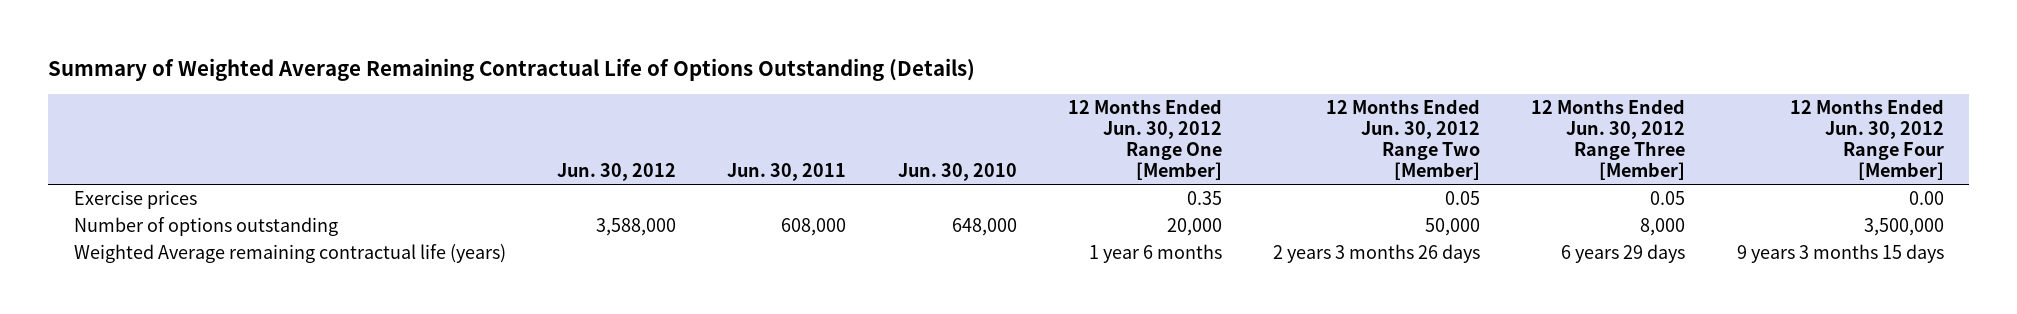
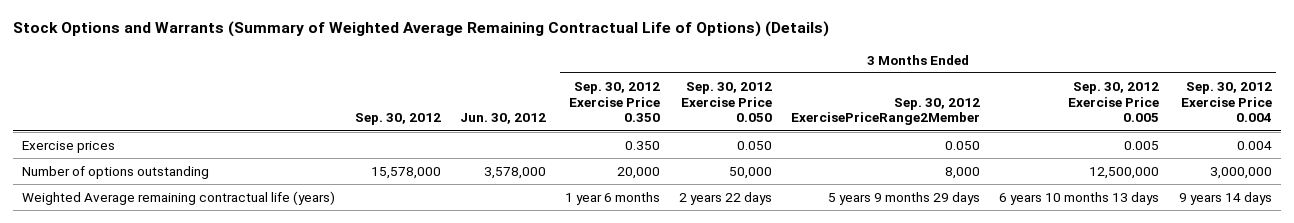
- Summary of Weighted Average Remaining Contractual Life of Options Outstanding (Details)
+ Stock Options and Warrants (Summary of Weighted Average Remaining Contractual Life of Options) (Details)
- | Jun. 30, 2012 | Jun. 30, 2011 | Jun. 30, 2010 | 12 Months Ended Jun. 30, 2012 Range One [Member] | 12 Months Ended Jun. 30, 2012 Range Two [Member] | 12 Months Ended Jun. 30, 2012 Range Three [Member] | 12 Months Ended Jun. 30, 2012 Range Four [Member]
+ | Sep. 30, 2012 | Jun. 30, 2012 | 3 Months Ended Sep. 30, 2012 Exercise Price 0.350 | 3 Months Ended Sep. 30, 2012 Exercise Price 0.050 | 3 Months Ended Sep. 30, 2012 ExercisePriceRange2Member | 3 Months Ended Sep. 30, 2012 Exercise Price 0.005 | 3 Months Ended Sep. 30, 2012 Exercise Price 0.004
- Number of options outstanding | 3,588,000 | 608,000 | 648,000 | 20,000 | 50,000 | 8,000 | 3,500,000
+ Number of options outstanding | 15,578,000 | 3,578,000 | 20,000 | 50,000 | 8,000 | 12,500,000 | 3,000,000

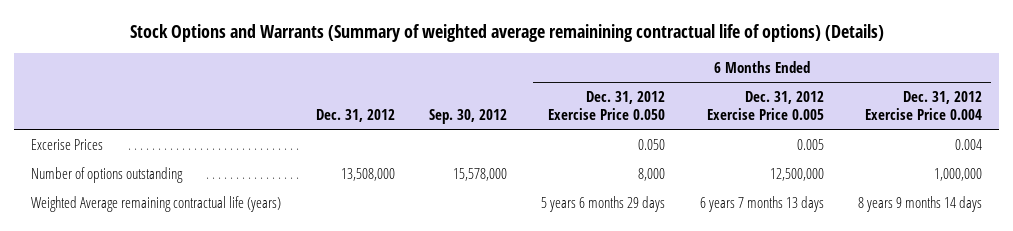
- Stock Options and Warrants (Summary of Weighted Average Remaining Contractual Life of Options) (Details)
+ Stock Options and Warrants (Summary of weighted average remainining contractual life of options) (Details)
- | Sep. 30, 2012 | Jun. 30, 2012 | 3 Months Ended Sep. 30, 2012 Exercise Price 0.350 | 3 Months Ended Sep. 30, 2012 Exercise Price 0.050 | 3 Months Ended Sep. 30, 2012 ExercisePriceRange2Member | 3 Months Ended Sep. 30, 2012 Exercise Price 0.005 | 3 Months Ended Sep. 30, 2012 Exercise Price 0.004
+ | Dec. 31, 2012 | Sep. 30, 2012 | 6 Months Ended Dec. 31, 2012 Exercise Price 0.050 | 6 Months Ended Dec. 31, 2012 Exercise Price 0.005 | 6 Months Ended Dec. 31, 2012 Exercise Price 0.004
- Exercise prices | | | 0.350 | 0.050 | 0.050 | 0.005 | 0.004
+ Excerise Prices | | | 0.050 | 0.005 | 0.004

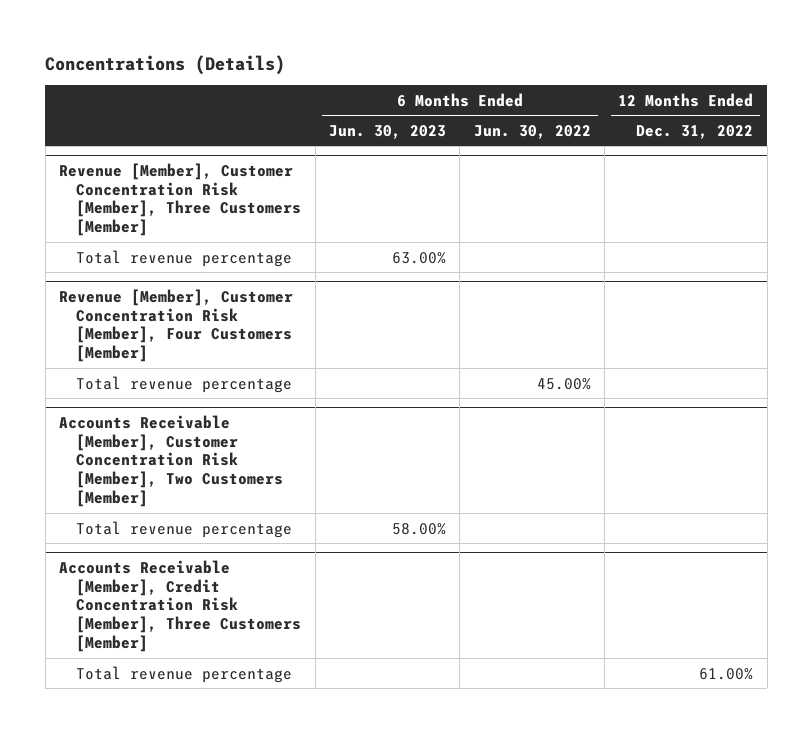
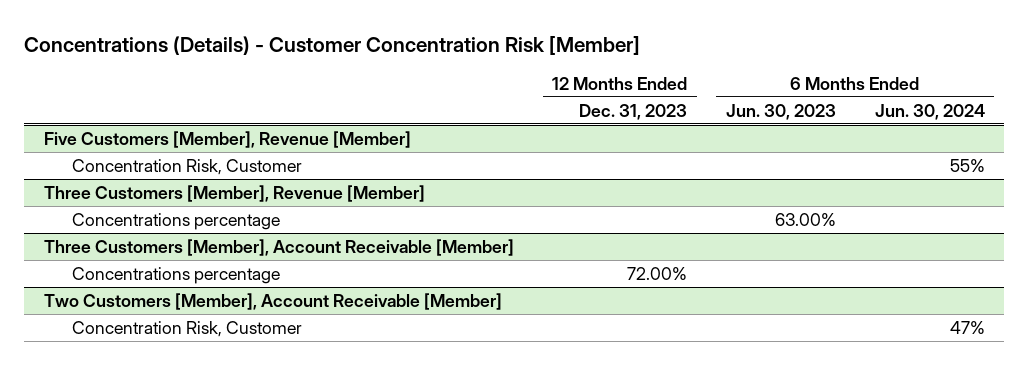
- Concentrations (Details)
+ Concentrations (Details) - Customer Concentration Risk [Member]
- | 6 Months Ended Jun. 30, 2023 | 6 Months Ended Jun. 30, 2022 | 12 Months Ended Dec. 31, 2022
+ | 12 Months Ended Dec. 31, 2023 | 6 Months Ended Jun. 30, 2023 | 6 Months Ended Jun. 30, 2024
- Revenue [Member], Customer Concentration Risk [Member], Three Customers [Member]
- Total revenue percentage | 63.00% | |
- Revenue [Member], Customer Concentration Risk [Member], Four Customers [Member]
- Total revenue percentage | | 45.00% |
- Accounts Receivable [Member], Customer Concentration Risk [Member], Two Customers [Member]
- Total revenue percentage | 58.00% | |
- Accounts Receivable [Member], Credit Concentration Risk [Member], Three Customers [Member]
- Total revenue percentage | | | 61.00%
+ Five Customers [Member], Revenue [Member]
+ Concentration Risk, Customer | | | 55%
+ Three Customers [Member], Revenue [Member]
+ Concentrations percentage | | 63.00% |
+ Three Customers [Member], Account Receivable [Member]
+ Concentrations percentage | 72.00% | |
+ Two Customers [Member], Account Receivable [Member]
+ Concentration Risk, Customer | | | 47%

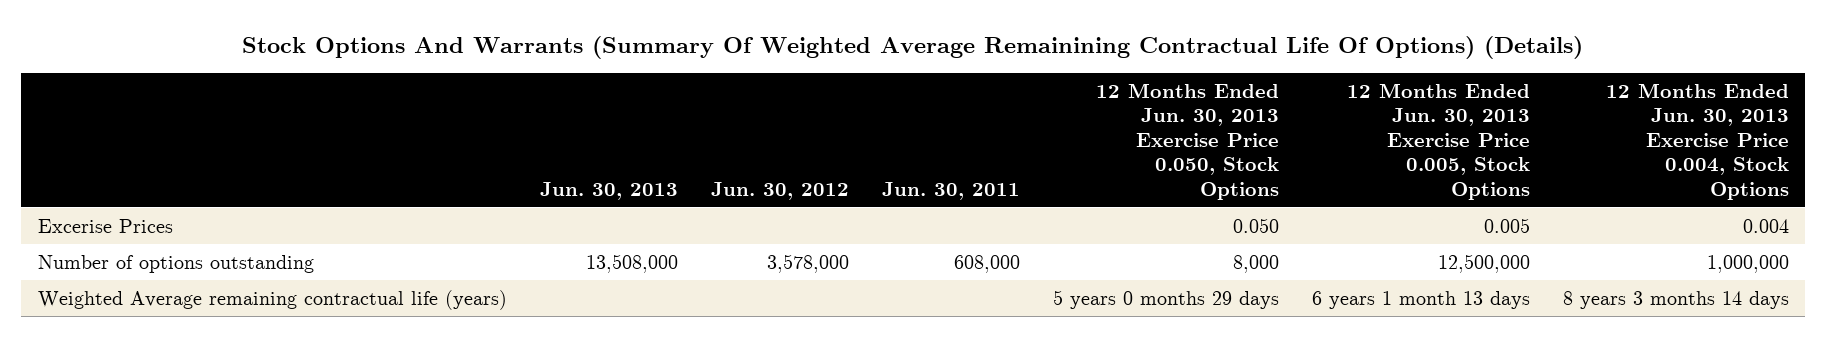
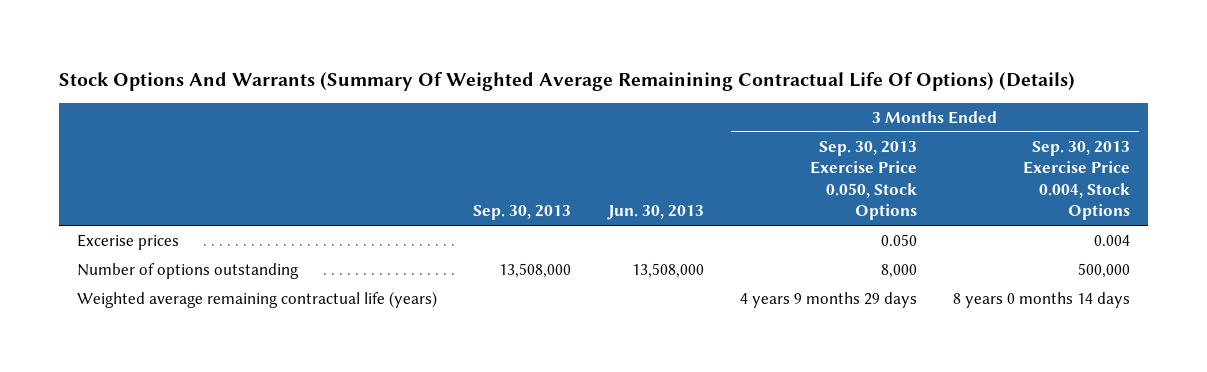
- | Jun. 30, 2013 | Jun. 30, 2012 | Jun. 30, 2011 | 12 Months Ended Jun. 30, 2013 Exercise Price 0.050, Stock Options | 12 Months Ended Jun. 30, 2013 Exercise Price 0.005, Stock Options | 12 Months Ended Jun. 30, 2013 Exercise Price 0.004, Stock Options
+ | Sep. 30, 2013 | Jun. 30, 2013 | 3 Months Ended Sep. 30, 2013 Exercise Price 0.050, Stock Options | 3 Months Ended Sep. 30, 2013 Exercise Price 0.004, Stock Options
- Excerise Prices | | | | 0.050 | 0.005 | 0.004
+ Excerise prices | | | 0.050 | 0.004
- Weighted Average remaining contractual life (years) | | | | 5 years 0 months 29 days | 6 years 1 month 13 days | 8 years 3 months 14 days
+ Weighted average remaining contractual life (years) | | | 4 years 9 months 29 days | 8 years 0 months 14 days

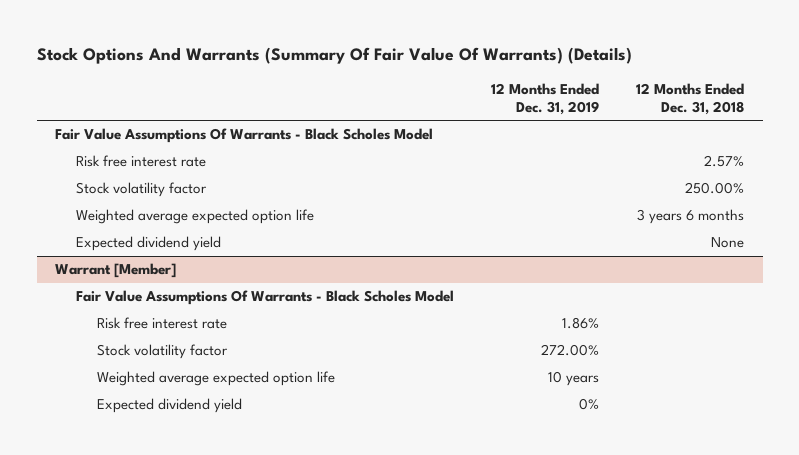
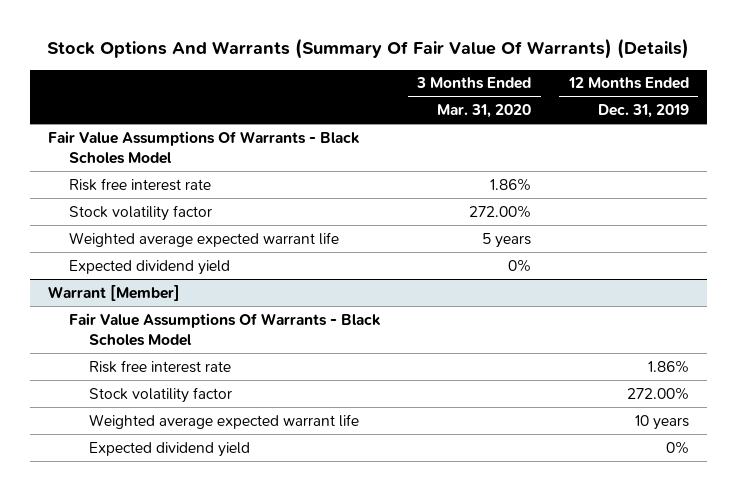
- | 12 Months Ended Dec. 31, 2019 | 12 Months Ended Dec. 31, 2018
+ | 3 Months Ended Mar. 31, 2020 | 12 Months Ended Dec. 31, 2019
- Weighted average expected option life | | 3 years 6 months
+ Weighted average expected warrant life | 5 years |
@ Warrant [Member]
- Weighted average expected option life | 10 years |
+ Weighted average expected warrant life | | 10 years

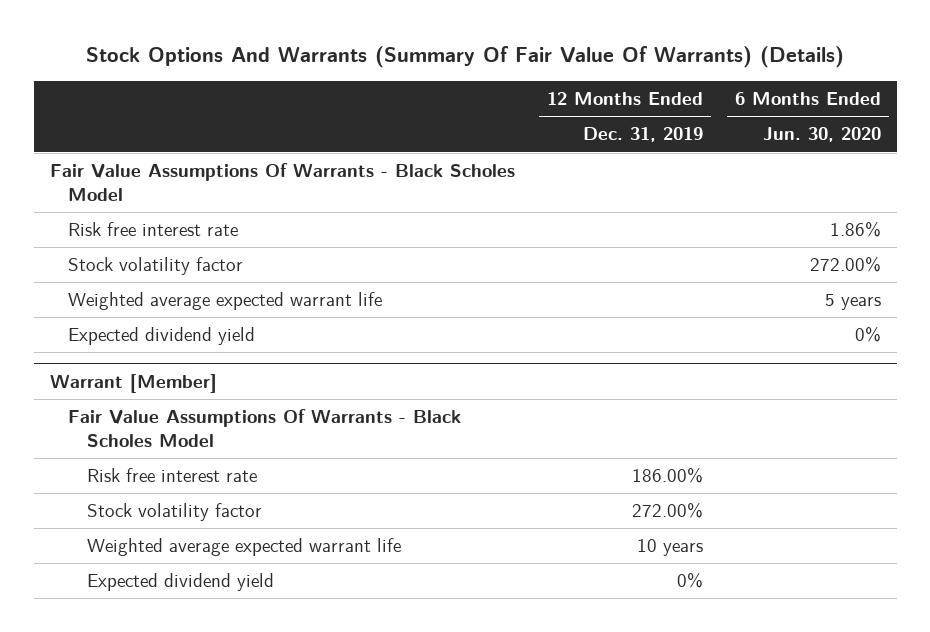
- | 3 Months Ended Mar. 31, 2020 | 12 Months Ended Dec. 31, 2019
+ | 12 Months Ended Dec. 31, 2019 | 6 Months Ended Jun. 30, 2020
@ Warrant [Member]
- Risk free interest rate | | 1.86%
+ Risk free interest rate | 186.00% |

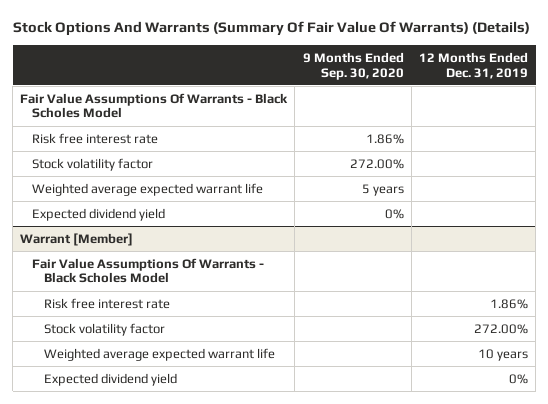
- | 12 Months Ended Dec. 31, 2019 | 6 Months Ended Jun. 30, 2020
+ | 9 Months Ended Sep. 30, 2020 | 12 Months Ended Dec. 31, 2019
@ Warrant [Member]
- Risk free interest rate | 186.00% |
+ Risk free interest rate | | 1.86%

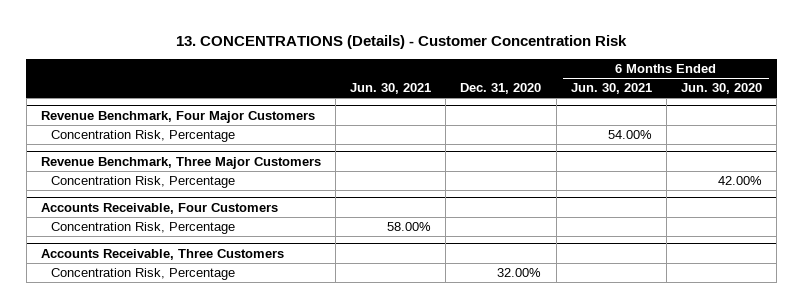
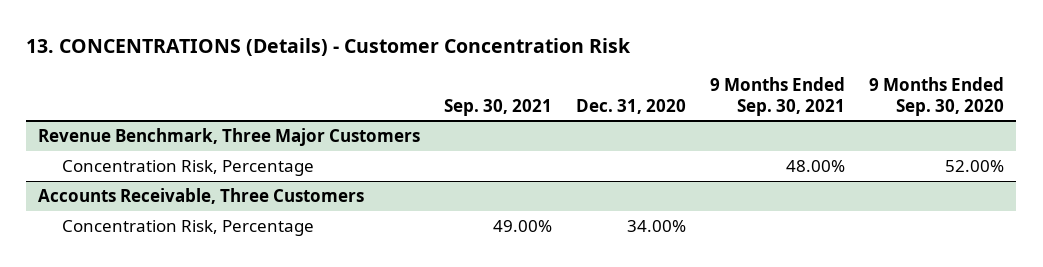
- | Jun. 30, 2021 | Dec. 31, 2020 | 6 Months Ended Jun. 30, 2021 | 6 Months Ended Jun. 30, 2020
+ | Sep. 30, 2021 | Dec. 31, 2020 | 9 Months Ended Sep. 30, 2021 | 9 Months Ended Sep. 30, 2020
- Revenue Benchmark, Four Major Customers
- Concentration Risk, Percentage | | | 54.00% |
- Accounts Receivable, Four Customers
- Concentration Risk, Percentage | 58.00% | | |
@ Accounts Receivable, Three Customers
- Concentration Risk, Percentage | | 32.00% | |
+ Concentration Risk, Percentage | 49.00% | 34.00% | |

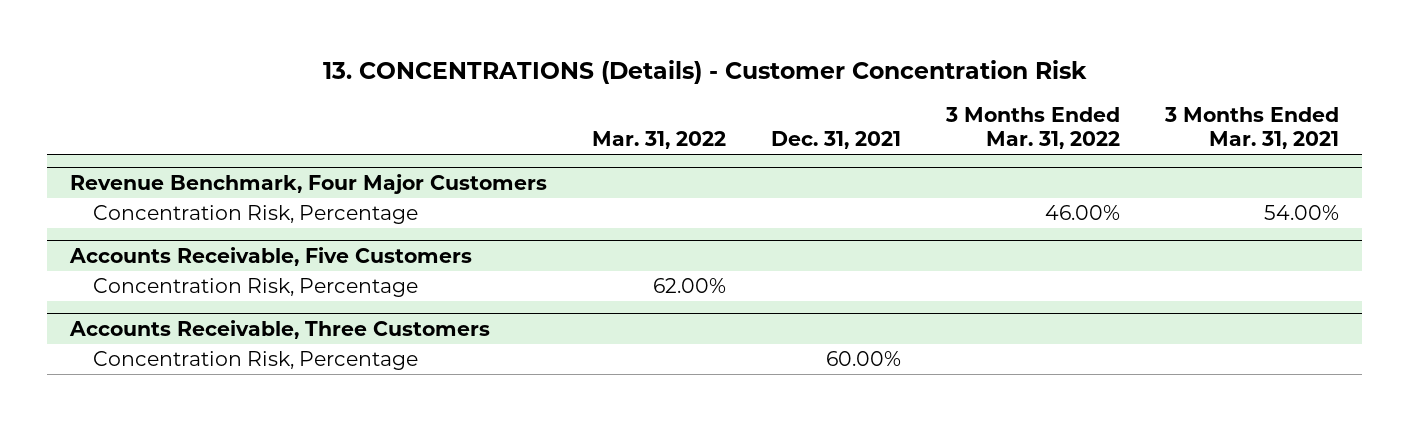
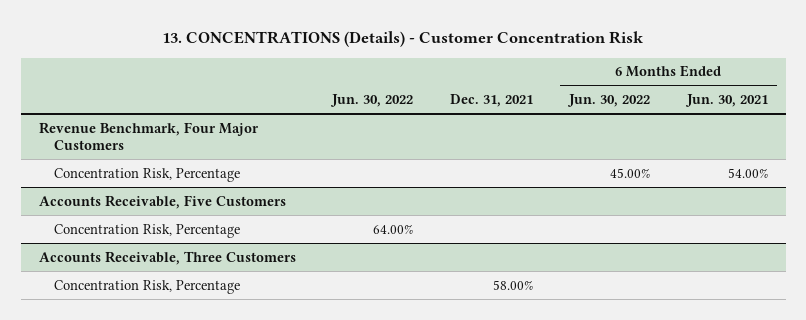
- | Mar. 31, 2022 | Dec. 31, 2021 | 3 Months Ended Mar. 31, 2022 | 3 Months Ended Mar. 31, 2021
+ | Jun. 30, 2022 | Dec. 31, 2021 | 6 Months Ended Jun. 30, 2022 | 6 Months Ended Jun. 30, 2021
@ Accounts Receivable, Three Customers
- Concentration Risk, Percentage | | 60.00% | |
+ Concentration Risk, Percentage | | 58.00% | |

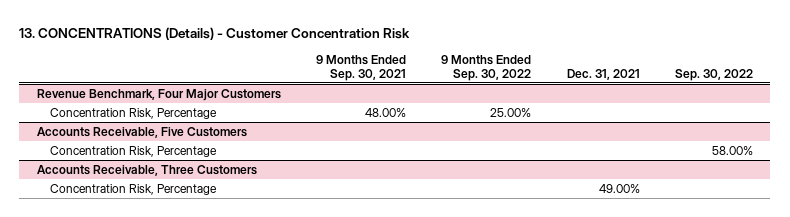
- | Jun. 30, 2022 | Dec. 31, 2021 | 6 Months Ended Jun. 30, 2022 | 6 Months Ended Jun. 30, 2021
+ | 9 Months Ended Sep. 30, 2021 | 9 Months Ended Sep. 30, 2022 | Dec. 31, 2021 | Sep. 30, 2022
@ Accounts Receivable, Three Customers
- Concentration Risk, Percentage | | 58.00% | |
+ Concentration Risk, Percentage | | | 49.00% |

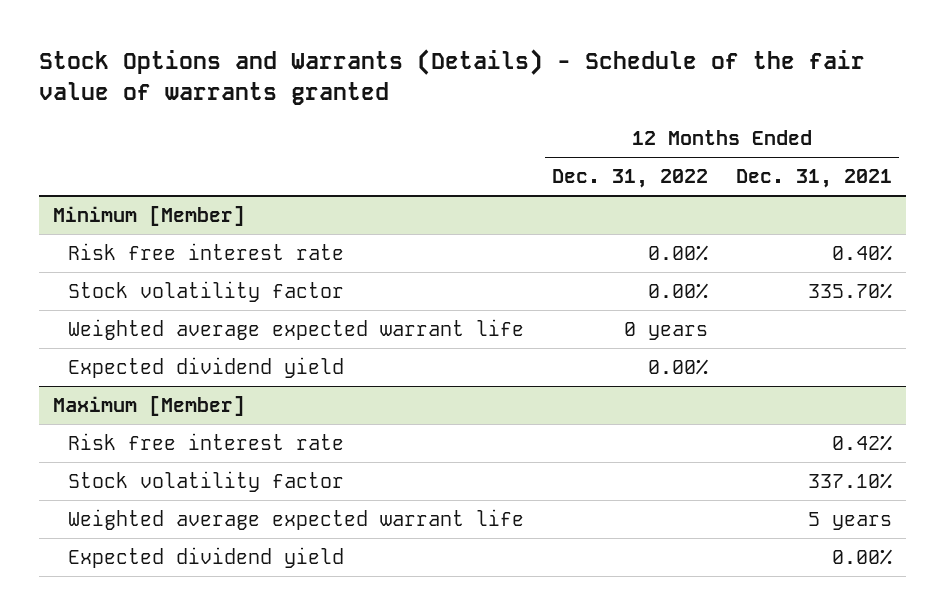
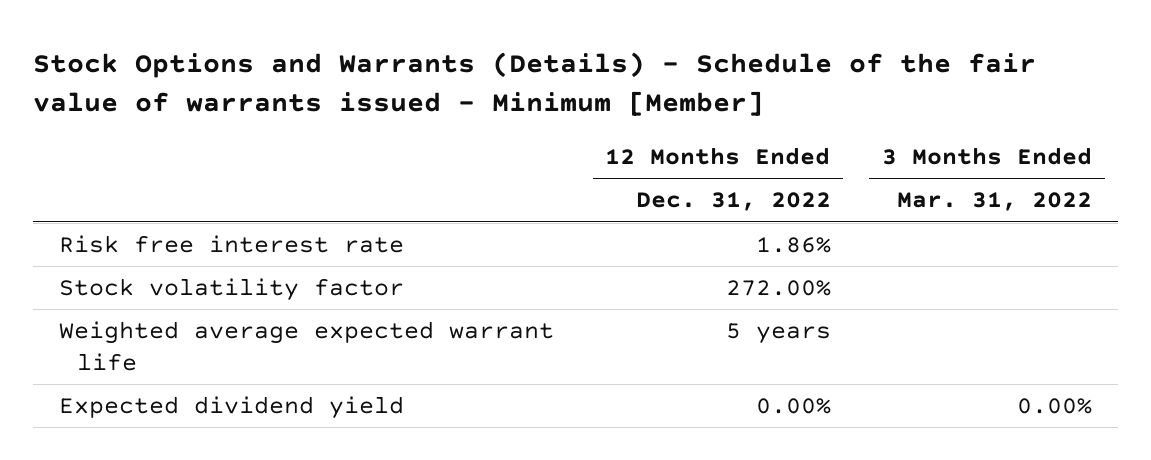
- Stock Options and Warrants (Details) - Schedule of the fair value of warrants granted
+ Stock Options and Warrants (Details) - Schedule of the fair value of warrants issued - Minimum [Member]
- | 12 Months Ended Dec. 31, 2022 | 12 Months Ended Dec. 31, 2021
+ | 12 Months Ended Dec. 31, 2022 | 3 Months Ended Mar. 31, 2022
- Minimum [Member]
- Risk free interest rate | 0.00% | 0.40%
- Stock volatility factor | 0.00% | 335.70%
- Weighted average expected warrant life | 0 years |
- Expected dividend yield | 0.00% |
- Maximum [Member]
- Risk free interest rate | | 0.42%
- Stock volatility factor | | 337.10%
- Weighted average expected warrant life | | 5 years
- Expected dividend yield | | 0.00%
+ Risk free interest rate | 1.86% |
+ Stock volatility factor | 272.00% |
+ Weighted average expected warrant life | 5 years |
+ Expected dividend yield | 0.00% | 0.00%

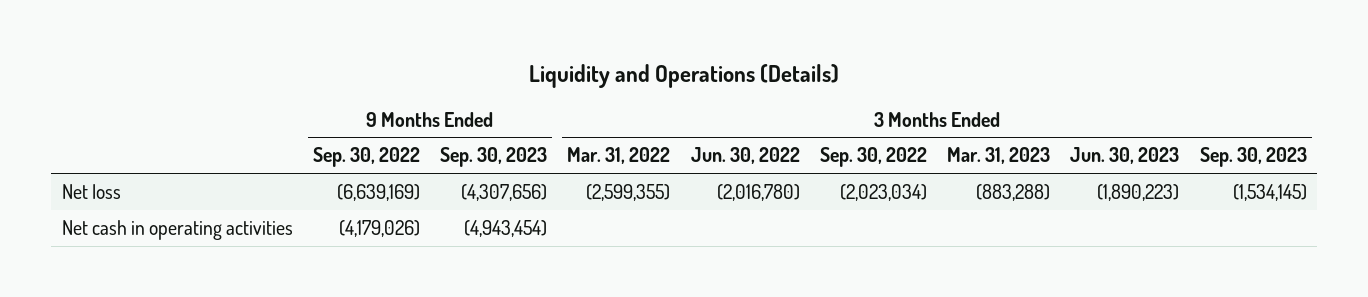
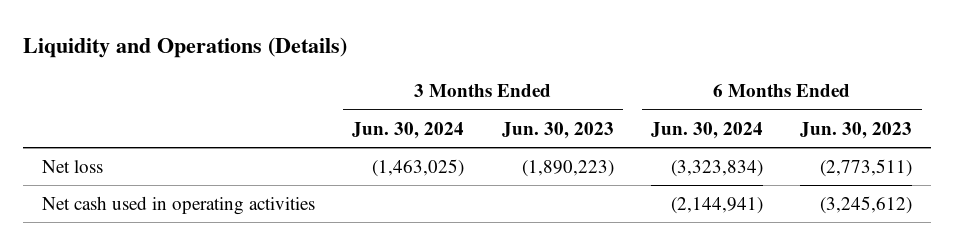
- | 9 Months Ended Sep. 30, 2022 | 9 Months Ended Sep. 30, 2023 | 3 Months Ended Mar. 31, 2022 | 3 Months Ended Jun. 30, 2022 | 3 Months Ended Sep. 30, 2022 | 3 Months Ended Mar. 31, 2023 | 3 Months Ended Jun. 30, 2023 | 3 Months Ended Sep. 30, 2023
+ | 3 Months Ended Jun. 30, 2024 | 3 Months Ended Jun. 30, 2023 | 6 Months Ended Jun. 30, 2024 | 6 Months Ended Jun. 30, 2023
- Net cash in operating activities | (4,179,026) | (4,943,454) | | | | | |
+ Net cash used in operating activities | | | (2,144,941) | (3,245,612)

